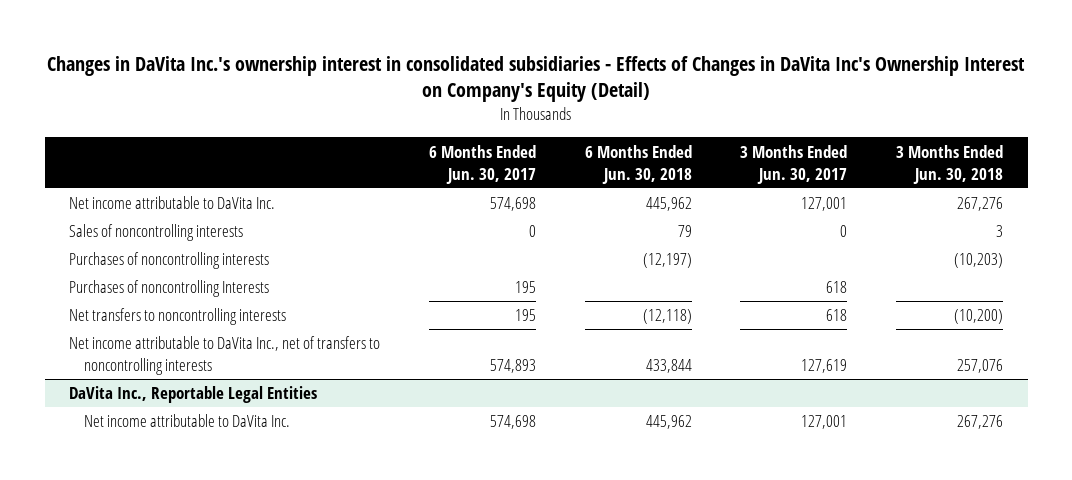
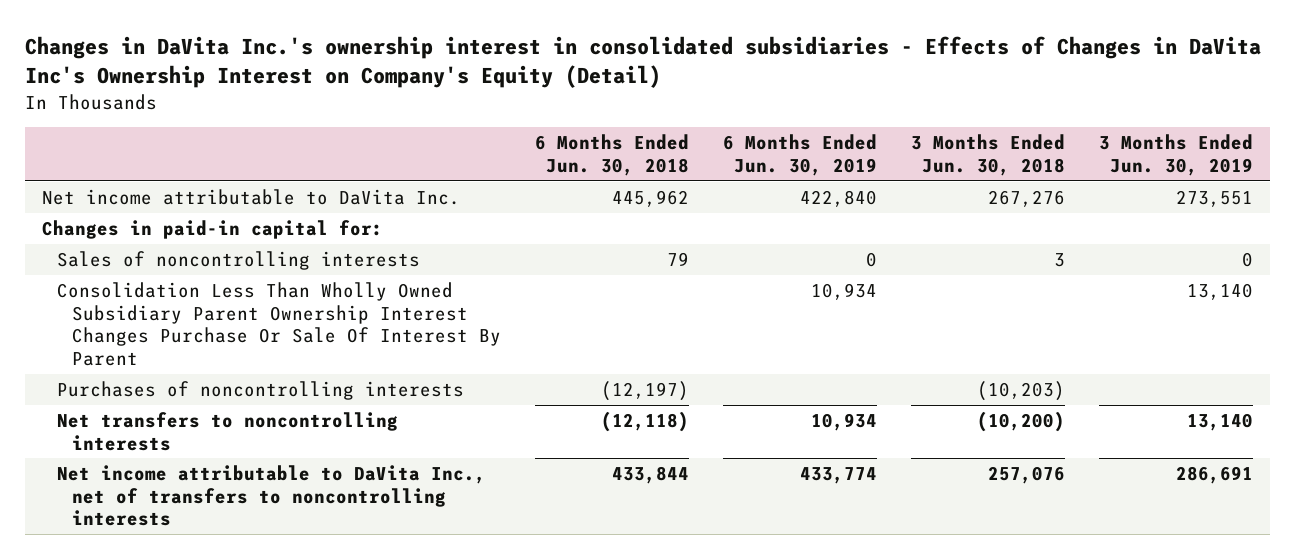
- | 6 Months Ended Jun. 30, 2017 | 6 Months Ended Jun. 30, 2018 | 3 Months Ended Jun. 30, 2017 | 3 Months Ended Jun. 30, 2018
+ | 6 Months Ended Jun. 30, 2018 | 6 Months Ended Jun. 30, 2019 | 3 Months Ended Jun. 30, 2018 | 3 Months Ended Jun. 30, 2019
+ Changes in paid-in capital for:
+ Consolidation Less Than Wholly Owned Subsidiary Parent Ownership Interest Changes Purchase Or Sale Of Interest By Parent | | 10,934 | | 13,140
- Purchases of noncontrolling Interests | 195 | | 618 |
- DaVita Inc., Reportable Legal Entities
- Net income attributable to DaVita Inc. | 574,698 | 445,962 | 127,001 | 267,276

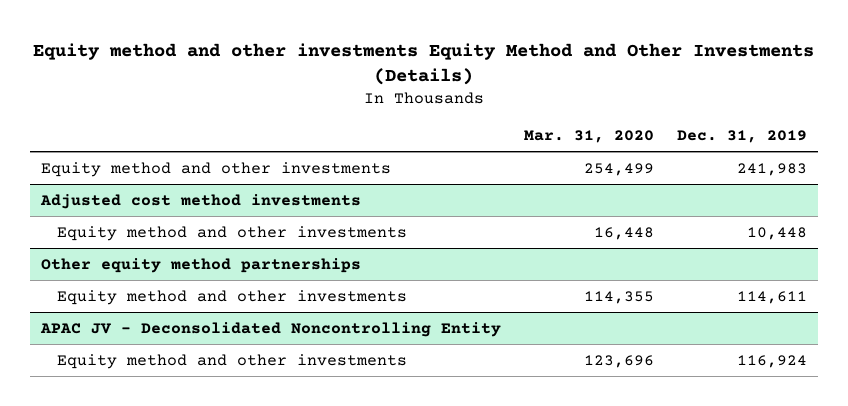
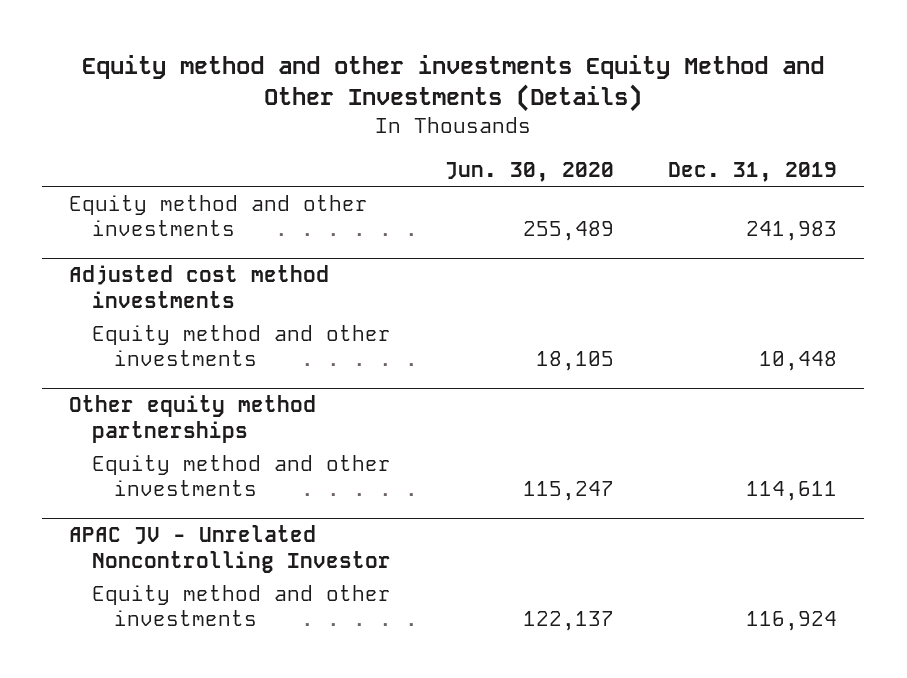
- | Mar. 31, 2020 | Dec. 31, 2019
+ | Jun. 30, 2020 | Dec. 31, 2019
- APAC JV - Deconsolidated Noncontrolling Entity
+ APAC JV - Unrelated Noncontrolling Investor

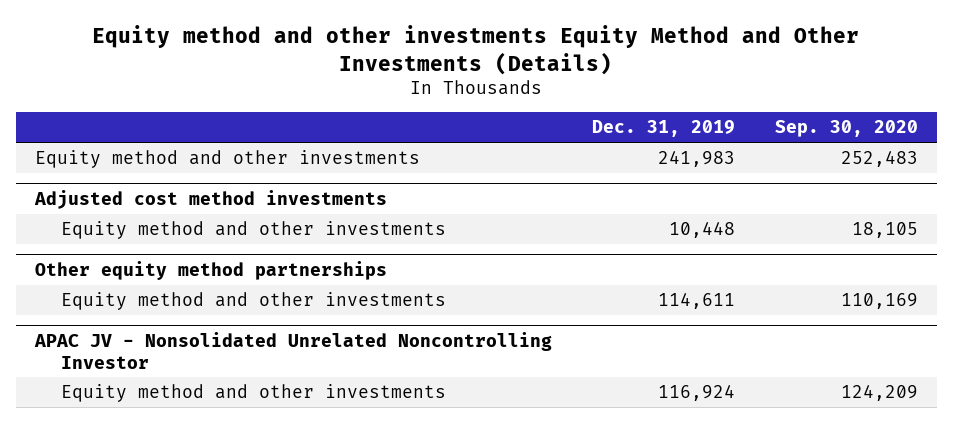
- | Jun. 30, 2020 | Dec. 31, 2019
+ | Dec. 31, 2019 | Sep. 30, 2020
- APAC JV - Unrelated Noncontrolling Investor
+ APAC JV - Nonsolidated Unrelated Noncontrolling Investor

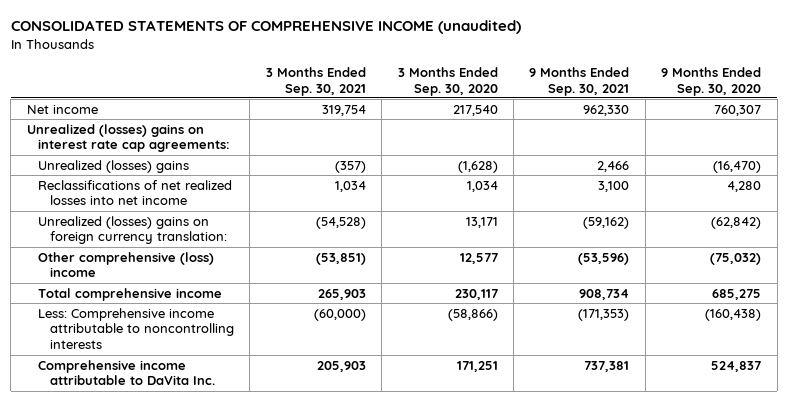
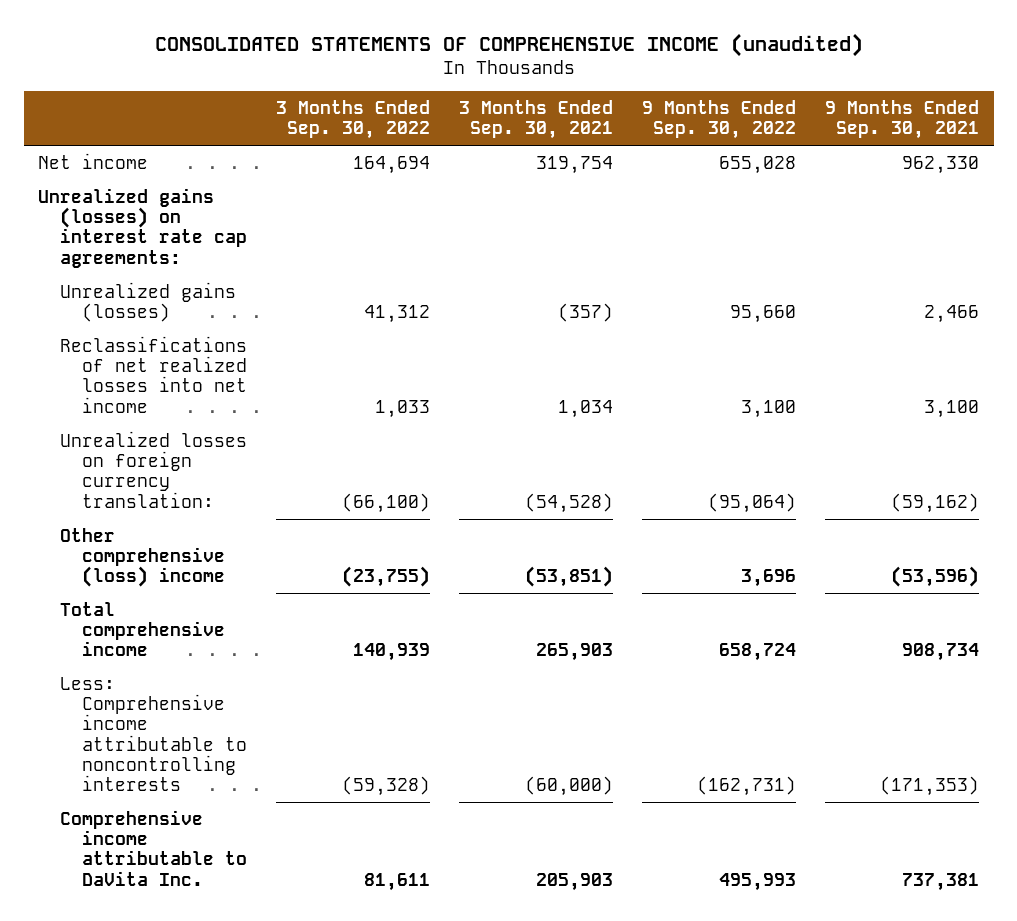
- | 3 Months Ended Sep. 30, 2021 | 3 Months Ended Sep. 30, 2020 | 9 Months Ended Sep. 30, 2021 | 9 Months Ended Sep. 30, 2020
+ | 3 Months Ended Sep. 30, 2022 | 3 Months Ended Sep. 30, 2021 | 9 Months Ended Sep. 30, 2022 | 9 Months Ended Sep. 30, 2021
- Unrealized (losses) gains on interest rate cap agreements:
- Unrealized (losses) gains | (357) | (1,628) | 2,466 | (16,470)
+ Unrealized gains (losses) on interest rate cap agreements:
+ Unrealized gains (losses) | 41,312 | (357) | 95,660 | 2,466
- Unrealized (losses) gains on foreign currency translation: | (54,528) | 13,171 | (59,162) | (62,842)
+ Unrealized losses on foreign currency translation: | (66,100) | (54,528) | (95,064) | (59,162)

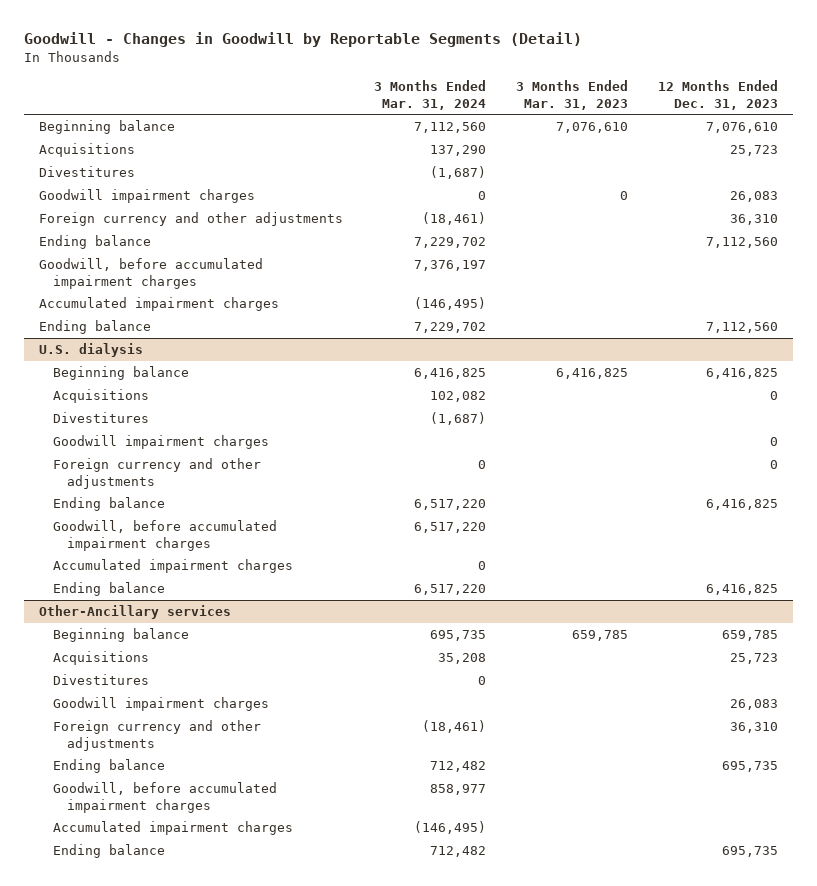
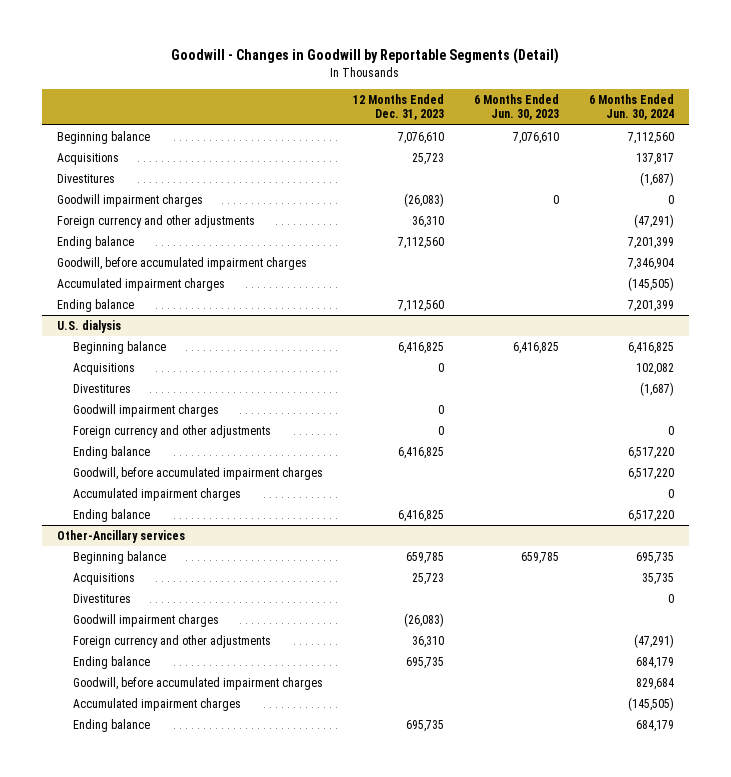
- | 3 Months Ended Mar. 31, 2024 | 3 Months Ended Mar. 31, 2023 | 12 Months Ended Dec. 31, 2023
+ | 12 Months Ended Dec. 31, 2023 | 6 Months Ended Jun. 30, 2023 | 6 Months Ended Jun. 30, 2024
- Goodwill impairment charges | 0 | 0 | 26,083
+ Goodwill impairment charges | (26,083) | 0 | 0
@ Other-Ancillary services
- Goodwill impairment charges | | | 26,083
+ Goodwill impairment charges | (26,083) | |

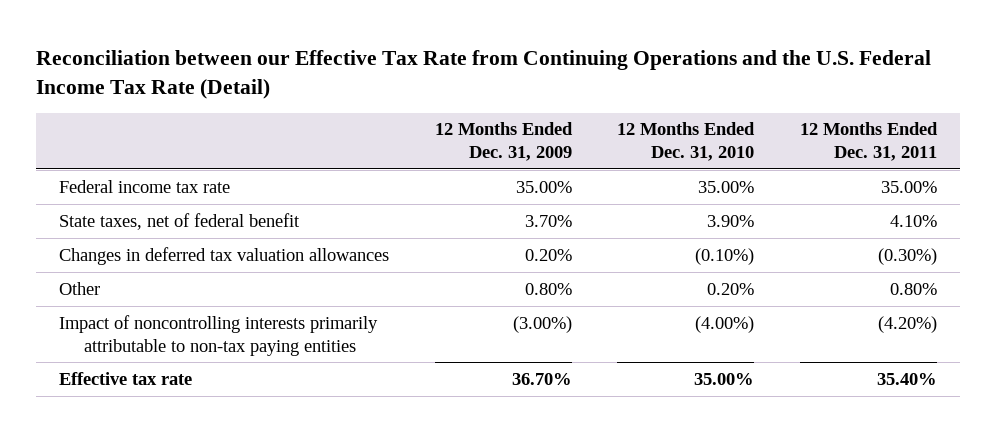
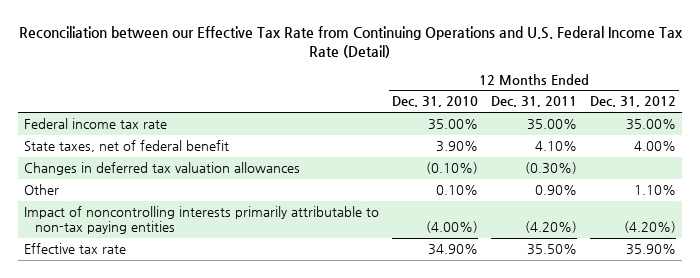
- Reconciliation between our Effective Tax Rate from Continuing Operations and the U.S. Federal Income Tax Rate (Detail)
+ Reconciliation between our Effective Tax Rate from Continuing Operations and U.S. Federal Income Tax Rate (Detail)
- | 12 Months Ended Dec. 31, 2009 | 12 Months Ended Dec. 31, 2010 | 12 Months Ended Dec. 31, 2011
+ | 12 Months Ended Dec. 31, 2010 | 12 Months Ended Dec. 31, 2011 | 12 Months Ended Dec. 31, 2012
- Other | 0.80% | 0.20% | 0.80%
+ Other | 0.10% | 0.90% | 1.10%
- Effective tax rate | 36.70% | 35.00% | 35.40%
+ Effective tax rate | 34.90% | 35.50% | 35.90%

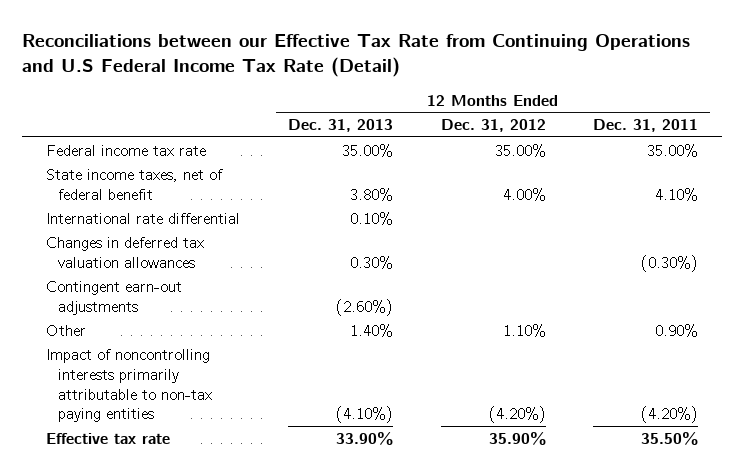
- Reconciliation between our Effective Tax Rate from Continuing Operations and U.S. Federal Income Tax Rate (Detail)
+ Reconciliations between our Effective Tax Rate from Continuing Operations and U.S Federal Income Tax Rate (Detail)
- | 12 Months Ended Dec. 31, 2010 | 12 Months Ended Dec. 31, 2011 | 12 Months Ended Dec. 31, 2012
+ | 12 Months Ended Dec. 31, 2013 | 12 Months Ended Dec. 31, 2012 | 12 Months Ended Dec. 31, 2011
- State taxes, net of federal benefit | 3.90% | 4.10% | 4.00%
+ State income taxes, net of federal benefit | 3.80% | 4.00% | 4.10%
+ International rate differential | 0.10% | |
+ Contingent earn-out adjustments | (2.60%) | |

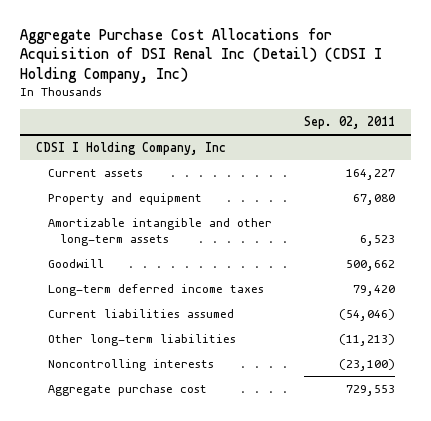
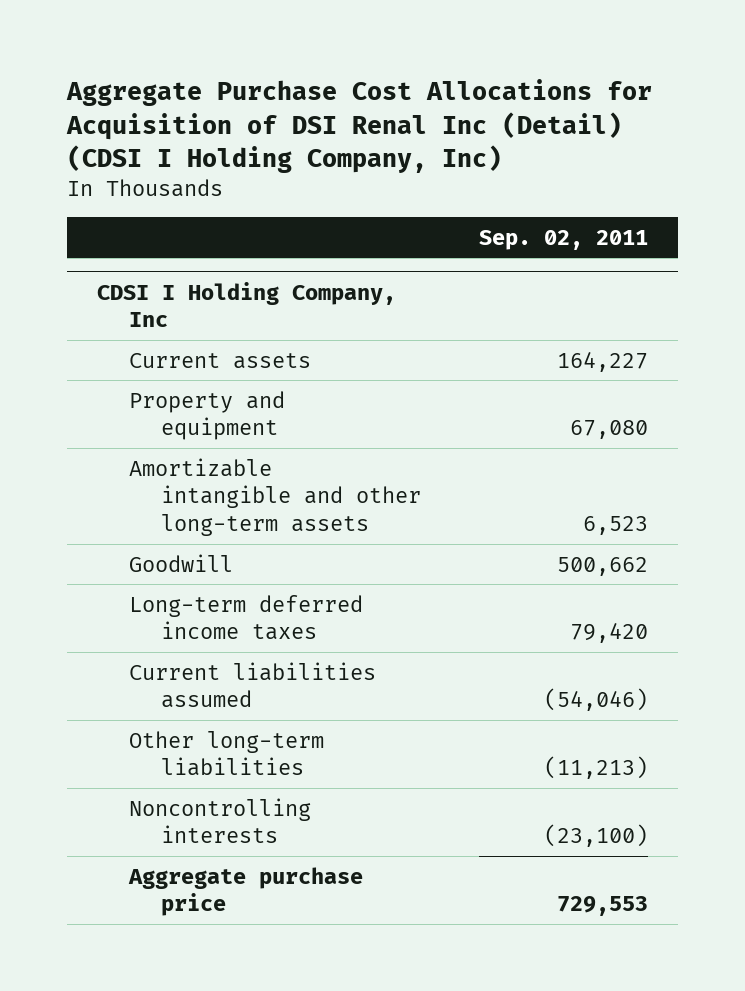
@ CDSI I Holding Company, Inc
- Aggregate purchase cost | 729,553
+ Aggregate purchase price | 729,553

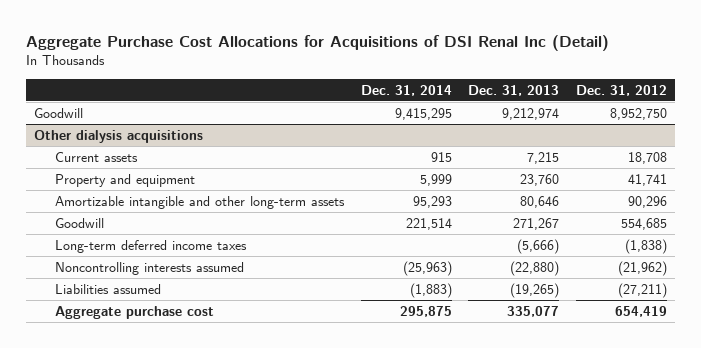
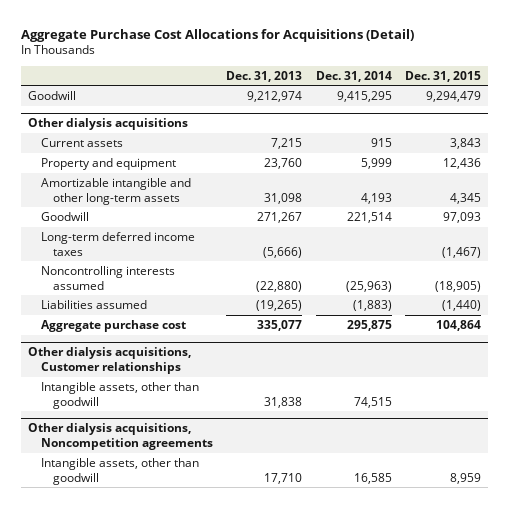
- Aggregate Purchase Cost Allocations for Acquisitions of DSI Renal Inc (Detail)
+ Aggregate Purchase Cost Allocations for Acquisitions (Detail)
- | Dec. 31, 2014 | Dec. 31, 2013 | Dec. 31, 2012
+ | Dec. 31, 2013 | Dec. 31, 2014 | Dec. 31, 2015
@ Other dialysis acquisitions
- Amortizable intangible and other long-term assets | 95,293 | 80,646 | 90,296
+ Amortizable intangible and other long-term assets | 31,098 | 4,193 | 4,345
+ Other dialysis acquisitions, Customer relationships
+ Intangible assets, other than goodwill | 31,838 | 74,515 |
+ Other dialysis acquisitions, Noncompetition agreements
+ Intangible assets, other than goodwill | 17,710 | 16,585 | 8,959

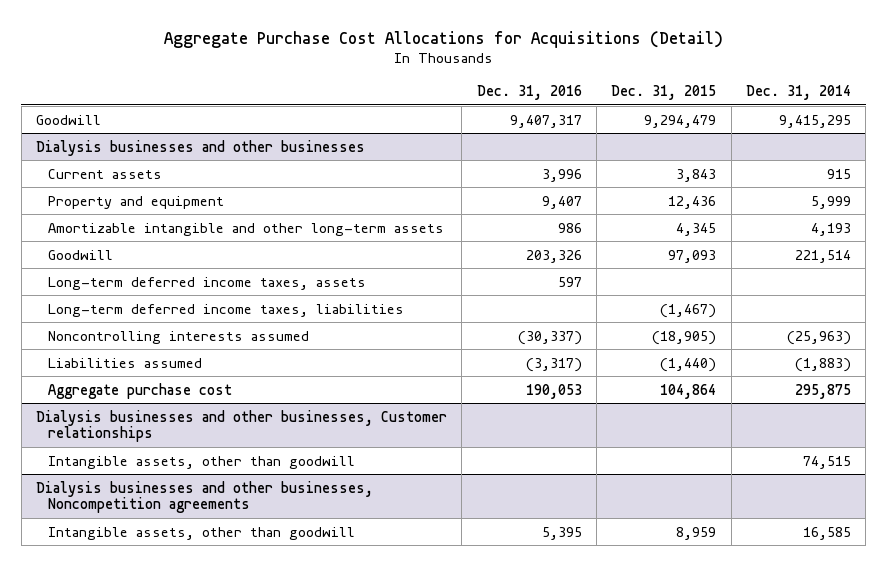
- | Dec. 31, 2013 | Dec. 31, 2014 | Dec. 31, 2015
+ | Dec. 31, 2016 | Dec. 31, 2015 | Dec. 31, 2014
- Other dialysis acquisitions
+ Dialysis businesses and other businesses
- Long-term deferred income taxes | (5,666) | | (1,467)
+ Long-term deferred income taxes, assets | 597 | |
+ Long-term deferred income taxes, liabilities | | (1,467) |
- Other dialysis acquisitions, Customer relationships
+ Dialysis businesses and other businesses, Customer relationships
- Other dialysis acquisitions, Noncompetition agreements
+ Dialysis businesses and other businesses, Noncompetition agreements

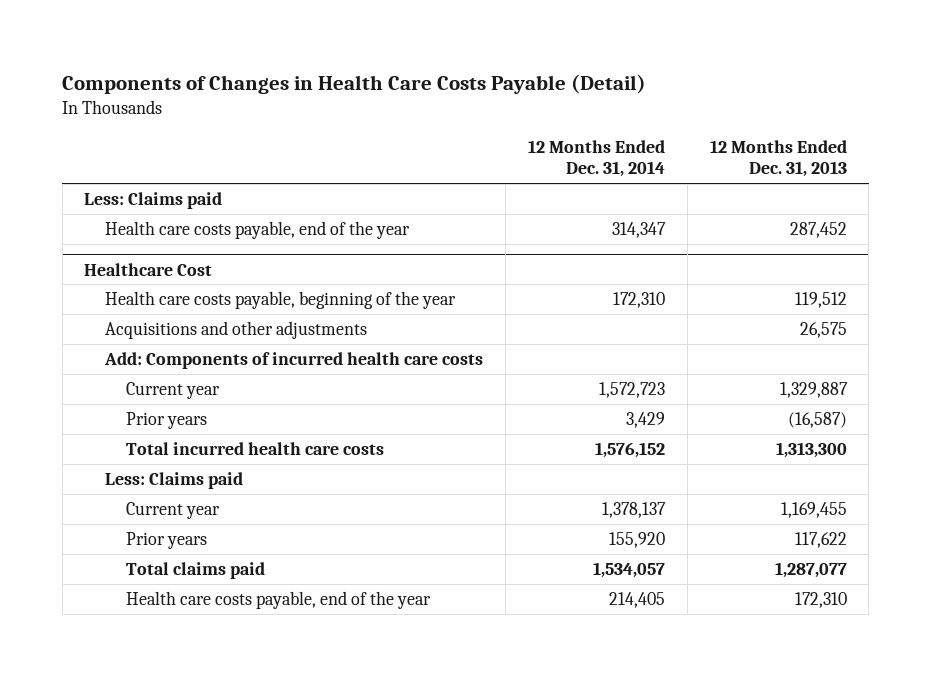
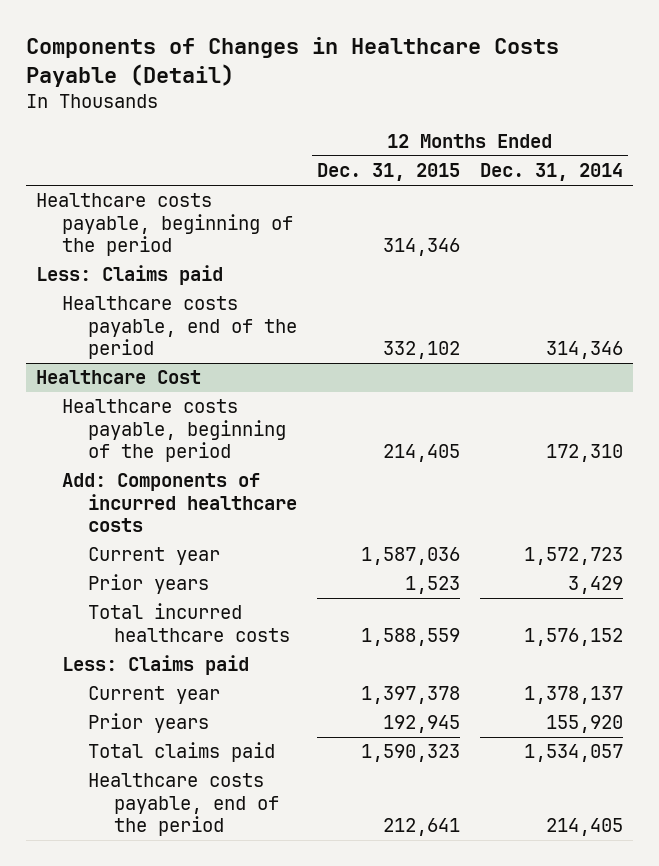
- Components of Changes in Health Care Costs Payable (Detail)
+ Components of Changes in Healthcare Costs Payable (Detail)
- | 12 Months Ended Dec. 31, 2014 | 12 Months Ended Dec. 31, 2013
+ | 12 Months Ended Dec. 31, 2015 | 12 Months Ended Dec. 31, 2014
+ Healthcare costs payable, beginning of the period | 314,346 |
- Health care costs payable, end of the year | 314,347 | 287,452
+ Healthcare costs payable, end of the period | 332,102 | 314,346
@ Healthcare Cost
- Health care costs payable, beginning of the year | 172,310 | 119,512
- Acquisitions and other adjustments | | 26,575
- Add: Components of incurred health care costs
+ Healthcare costs payable, beginning of the period | 214,405 | 172,310
+ Add: Components of incurred healthcare costs
- Total incurred health care costs | 1,576,152 | 1,313,300
+ Total incurred healthcare costs | 1,588,559 | 1,576,152
- Health care costs payable, end of the year | 214,405 | 172,310
+ Healthcare costs payable, end of the period | 212,641 | 214,405

